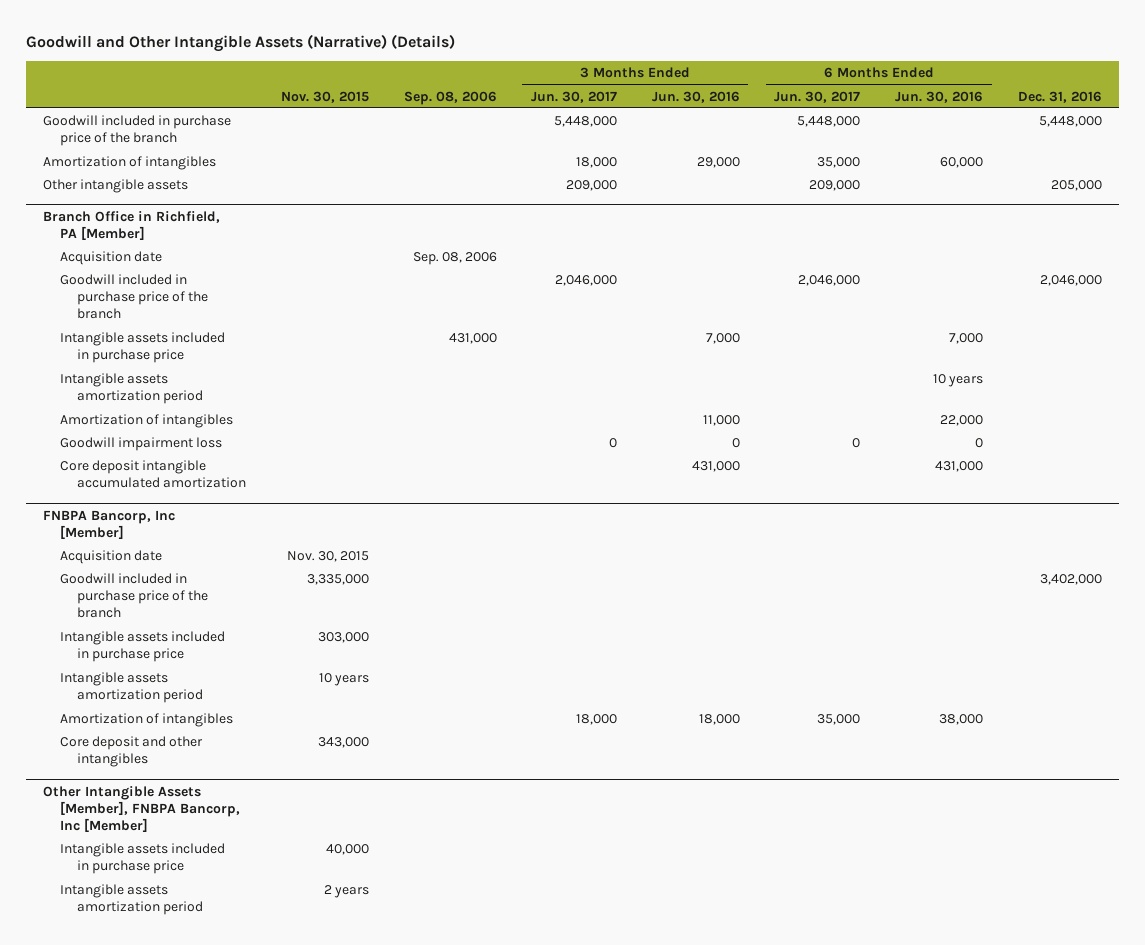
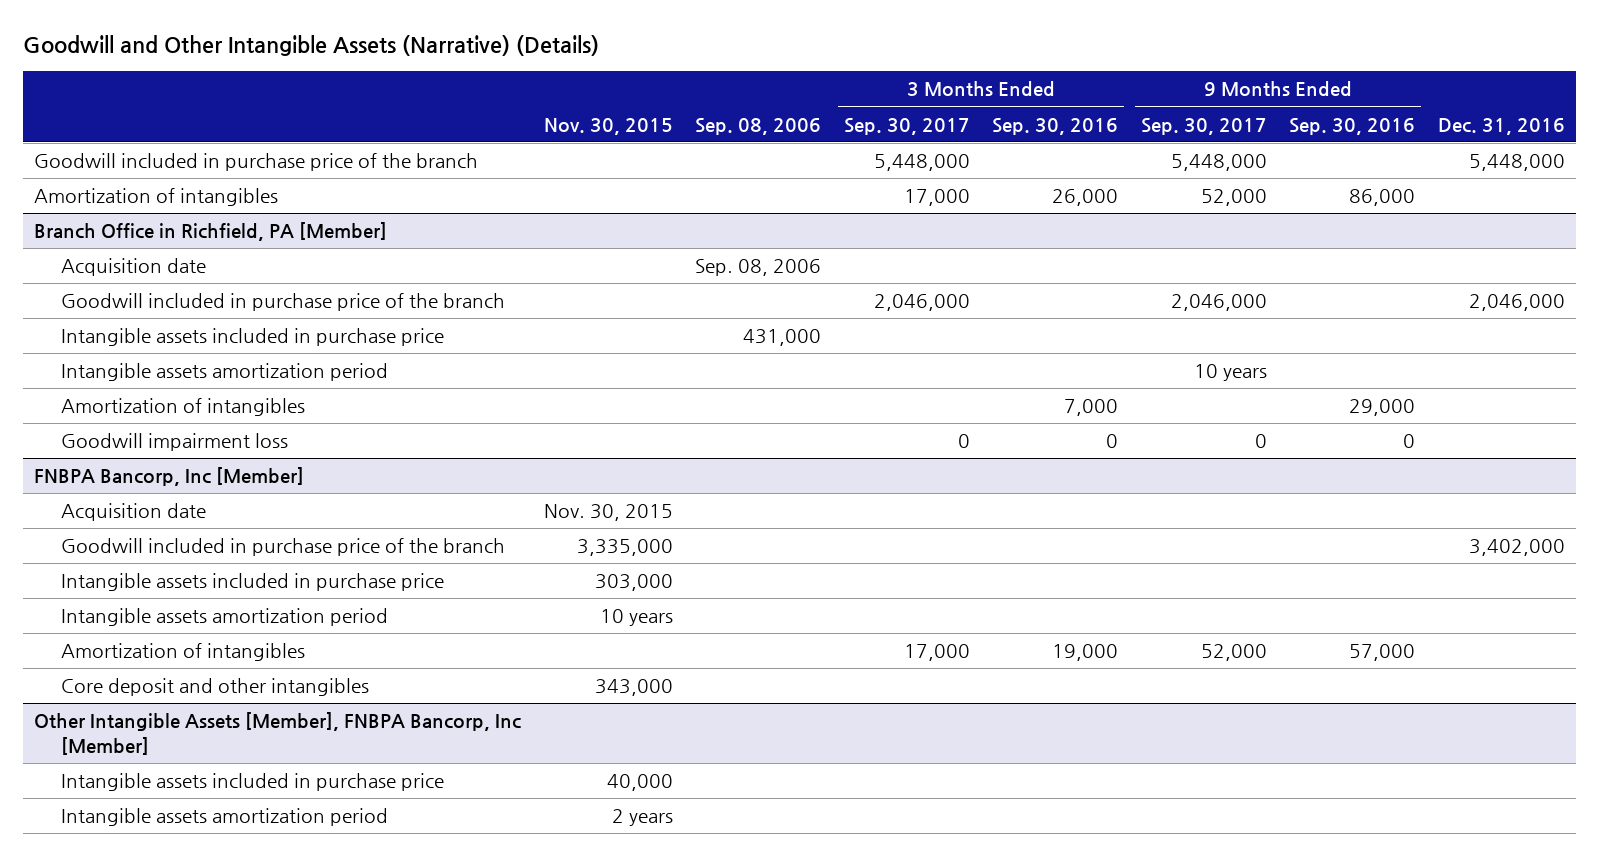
- | Nov. 30, 2015 | Sep. 08, 2006 | 3 Months Ended Jun. 30, 2017 | 3 Months Ended Jun. 30, 2016 | 6 Months Ended Jun. 30, 2017 | 6 Months Ended Jun. 30, 2016 | Dec. 31, 2016
+ | Nov. 30, 2015 | Sep. 08, 2006 | 3 Months Ended Sep. 30, 2017 | 3 Months Ended Sep. 30, 2016 | 9 Months Ended Sep. 30, 2017 | 9 Months Ended Sep. 30, 2016 | Dec. 31, 2016
- Other intangible assets | | | 209,000 | | 209,000 | | 205,000
@ Branch Office in Richfield, PA [Member]
- Core deposit intangible accumulated amortization | | | | 431,000 | | 431,000 |

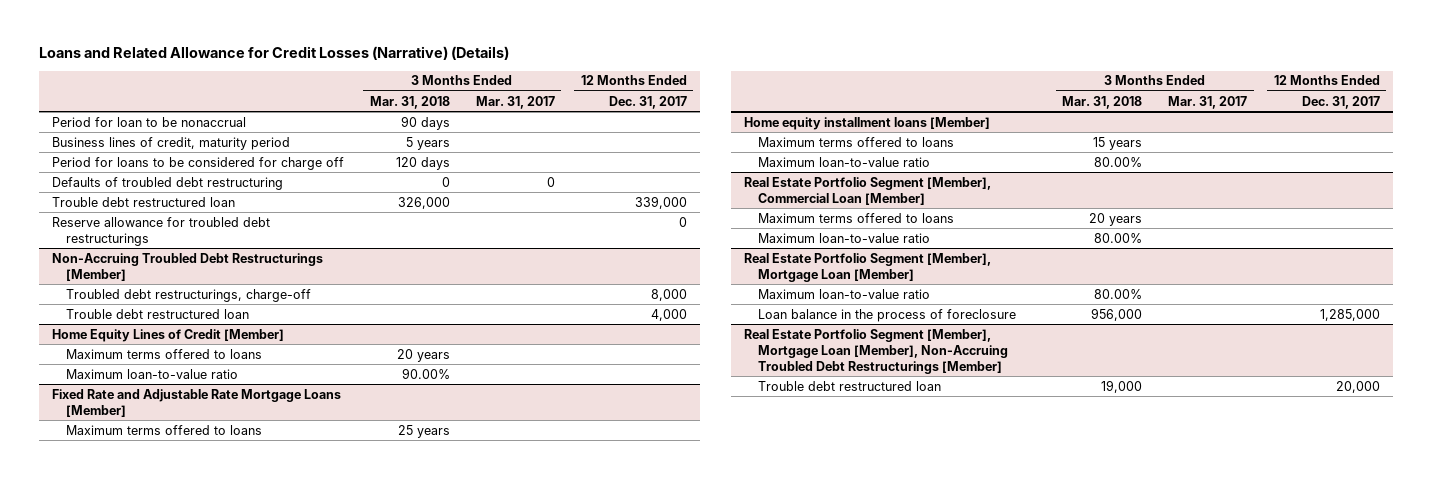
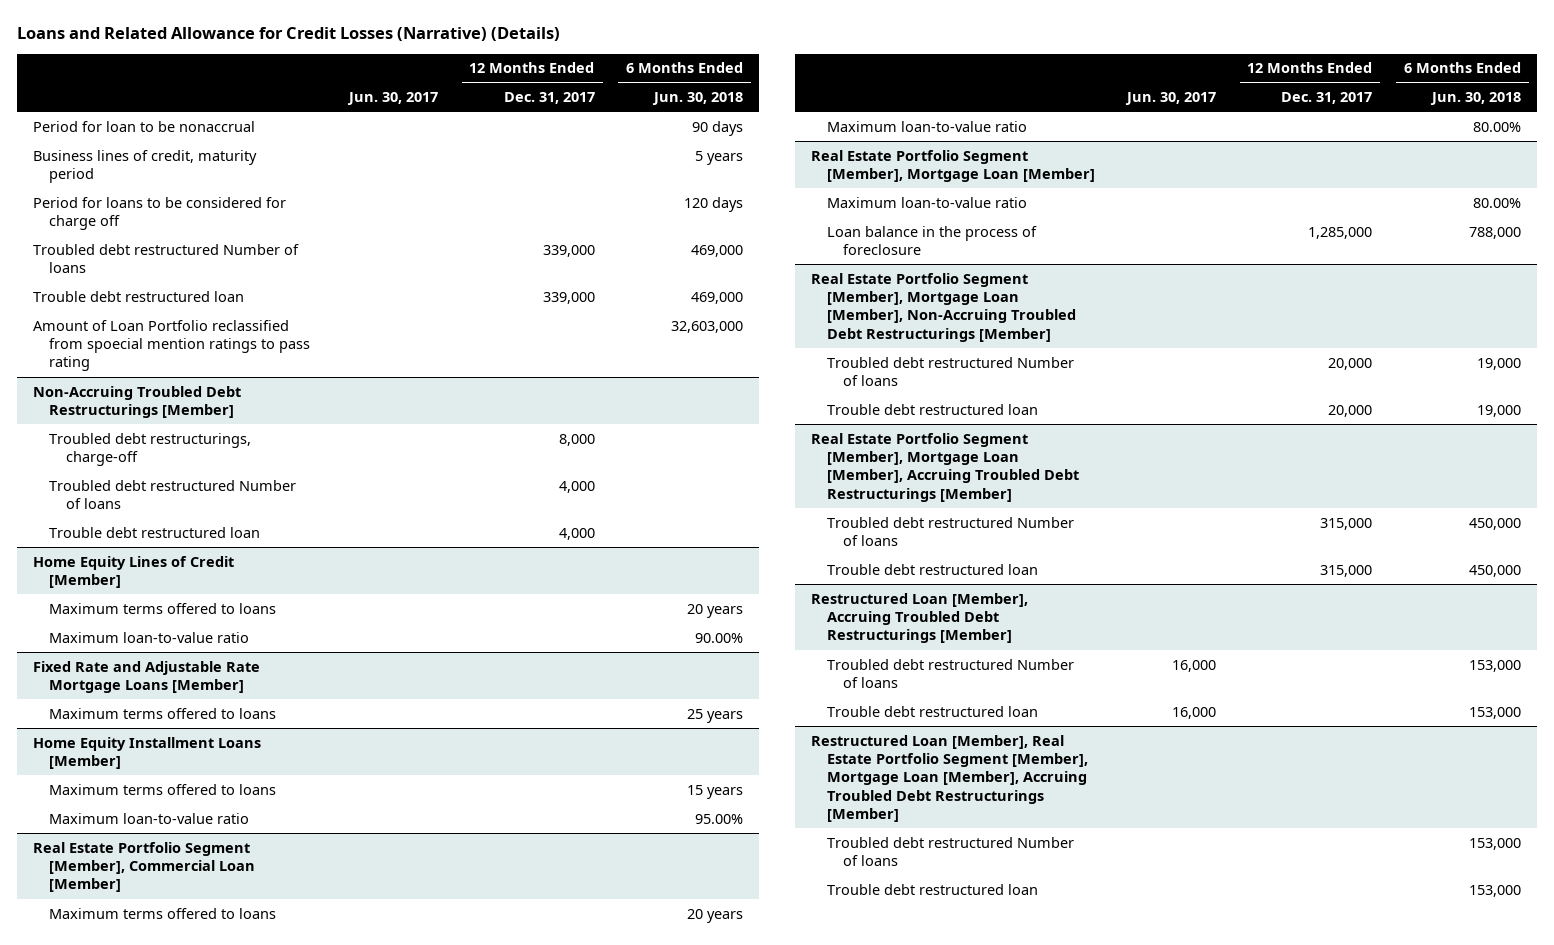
- | 3 Months Ended Mar. 31, 2018 | 3 Months Ended Mar. 31, 2017 | 12 Months Ended Dec. 31, 2017
+ | Jun. 30, 2017 | 12 Months Ended Dec. 31, 2017 | 6 Months Ended Jun. 30, 2018
- Defaults of troubled debt restructuring | 0 | 0 |
+ Troubled debt restructured Number of loans | | 339,000 | 469,000
- Reserve allowance for troubled debt restructurings | | | 0
+ Amount of Loan Portfolio reclassified from spoecial mention ratings to pass rating | | | 32,603,000
@ Non-Accruing Troubled Debt Restructurings [Member]
+ Troubled debt restructured Number of loans | | 4,000 |
- Home equity installment loans [Member]
+ Home Equity Installment Loans [Member]
@ Real Estate Portfolio Segment [Member], Mortgage Loan [Member], Non-Accruing Troubled Debt Restructurings [Member]
+ Troubled debt restructured Number of loans | | 20,000 | 19,000
+ Real Estate Portfolio Segment [Member], Mortgage Loan [Member], Accruing Troubled Debt Restructurings [Member]
+ Troubled debt restructured Number of loans | | 315,000 | 450,000
+ Trouble debt restructured loan | | 315,000 | 450,000
+ Restructured Loan [Member], Accruing Troubled Debt Restructurings [Member]
+ Troubled debt restructured Number of loans | 16,000 | | 153,000
+ Trouble debt restructured loan | 16,000 | | 153,000
+ Restructured Loan [Member], Real Estate Portfolio Segment [Member], Mortgage Loan [Member], Accruing Troubled Debt Restructurings [Member]
+ Troubled debt restructured Number of loans | | | 153,000
+ Trouble debt restructured loan | | | 153,000

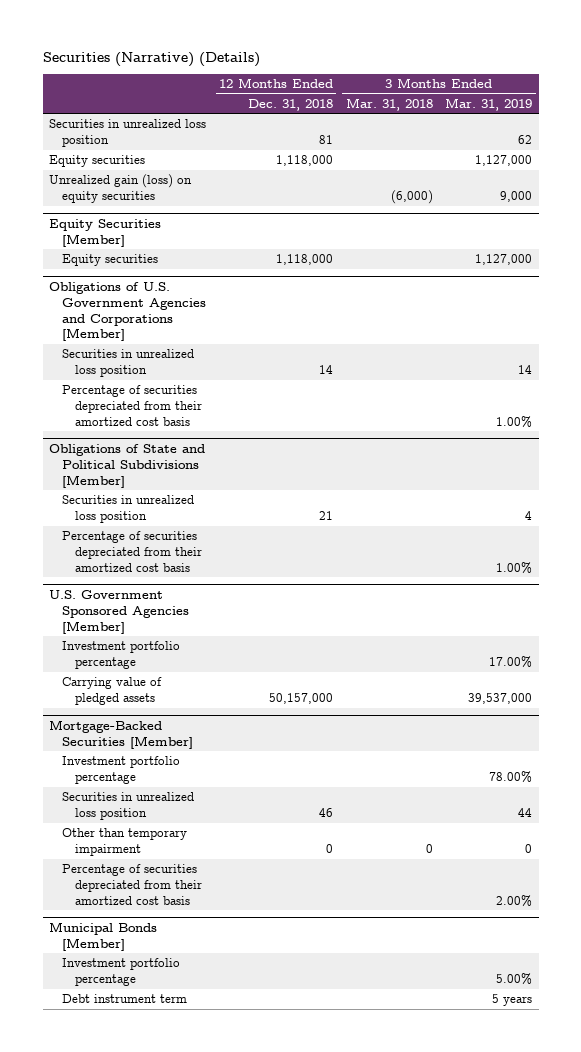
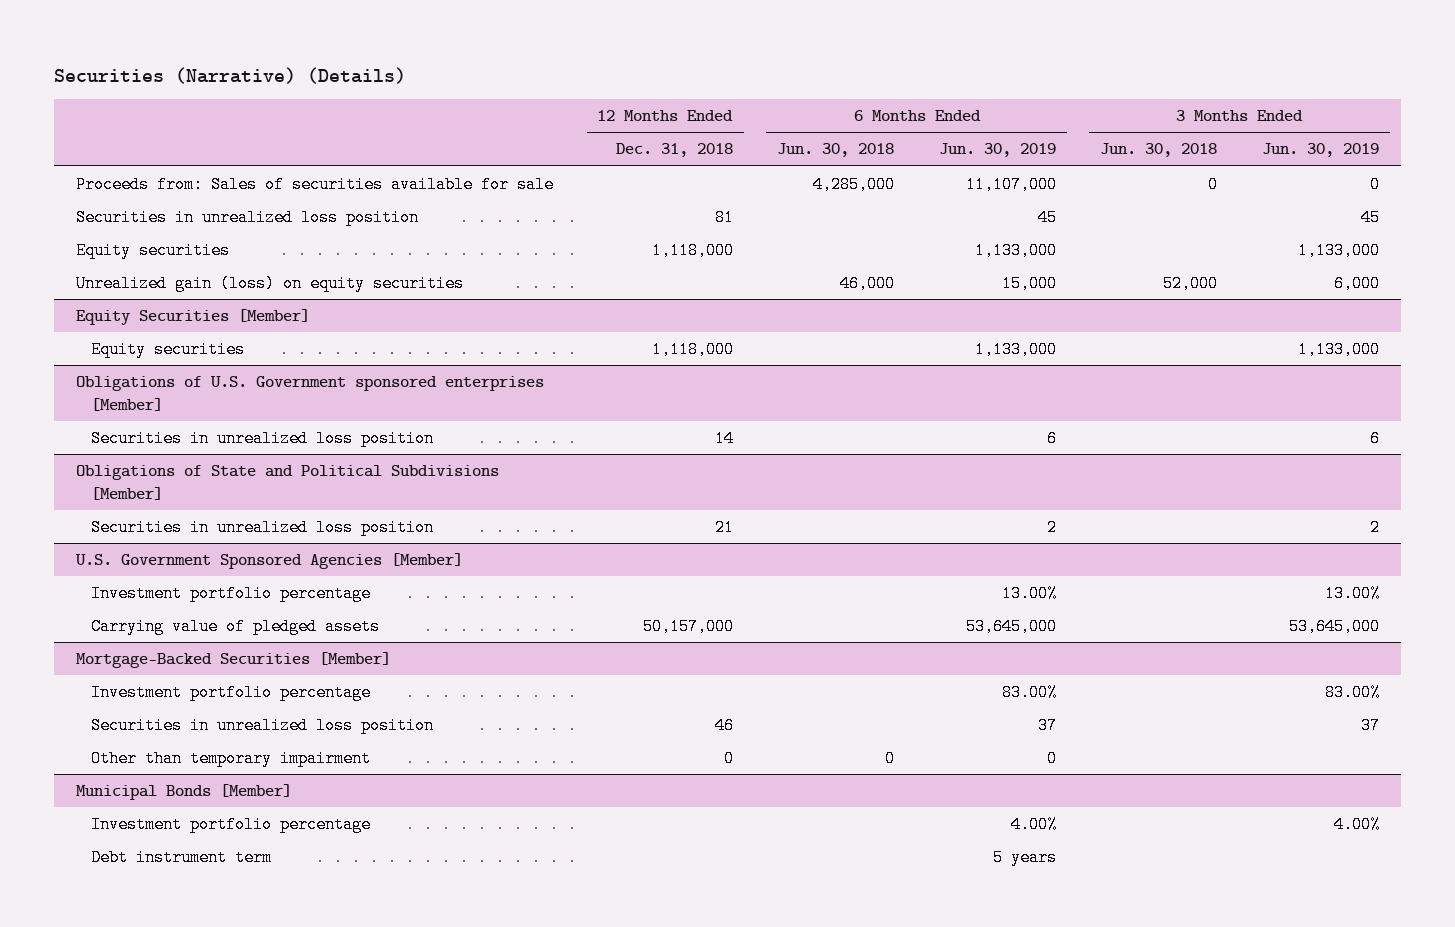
- | 12 Months Ended Dec. 31, 2018 | 3 Months Ended Mar. 31, 2018 | 3 Months Ended Mar. 31, 2019
+ | 12 Months Ended Dec. 31, 2018 | 6 Months Ended Jun. 30, 2018 | 6 Months Ended Jun. 30, 2019 | 3 Months Ended Jun. 30, 2018 | 3 Months Ended Jun. 30, 2019
+ Proceeds from: Sales of securities available for sale | | 4,285,000 | 11,107,000 | 0 | 0
- Obligations of U.S. Government Agencies and Corporations [Member]
+ Obligations of U.S. Government sponsored enterprises [Member]
- Percentage of securities depreciated from their amortized cost basis | | | 1.00%
@ Obligations of State and Political Subdivisions [Member]
- Percentage of securities depreciated from their amortized cost basis | | | 1.00%
@ Mortgage-Backed Securities [Member]
- Percentage of securities depreciated from their amortized cost basis | | | 2.00%

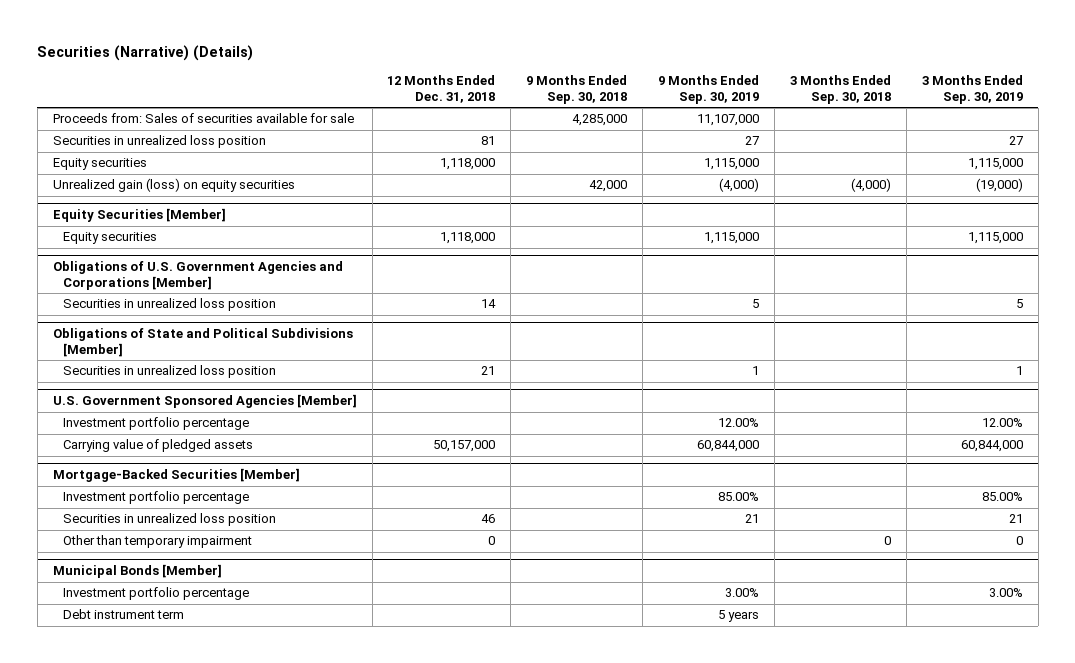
- | 12 Months Ended Dec. 31, 2018 | 6 Months Ended Jun. 30, 2018 | 6 Months Ended Jun. 30, 2019 | 3 Months Ended Jun. 30, 2018 | 3 Months Ended Jun. 30, 2019
+ | 12 Months Ended Dec. 31, 2018 | 9 Months Ended Sep. 30, 2018 | 9 Months Ended Sep. 30, 2019 | 3 Months Ended Sep. 30, 2018 | 3 Months Ended Sep. 30, 2019
- Obligations of U.S. Government sponsored enterprises [Member]
+ Obligations of U.S. Government Agencies and Corporations [Member]

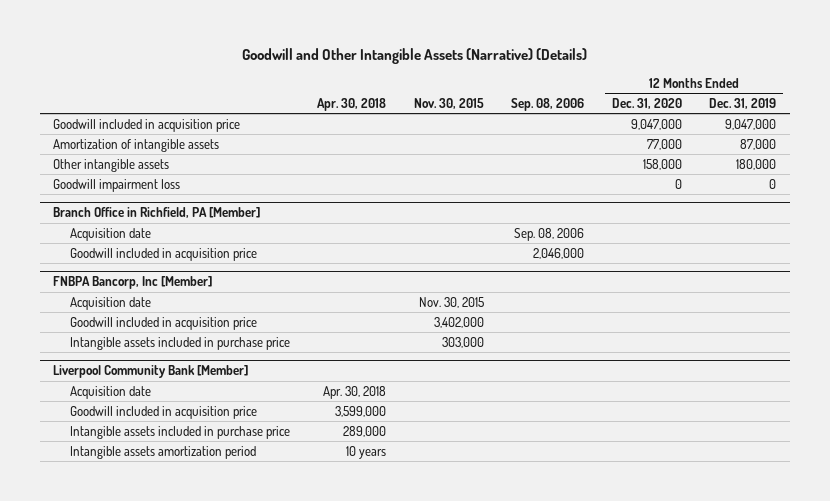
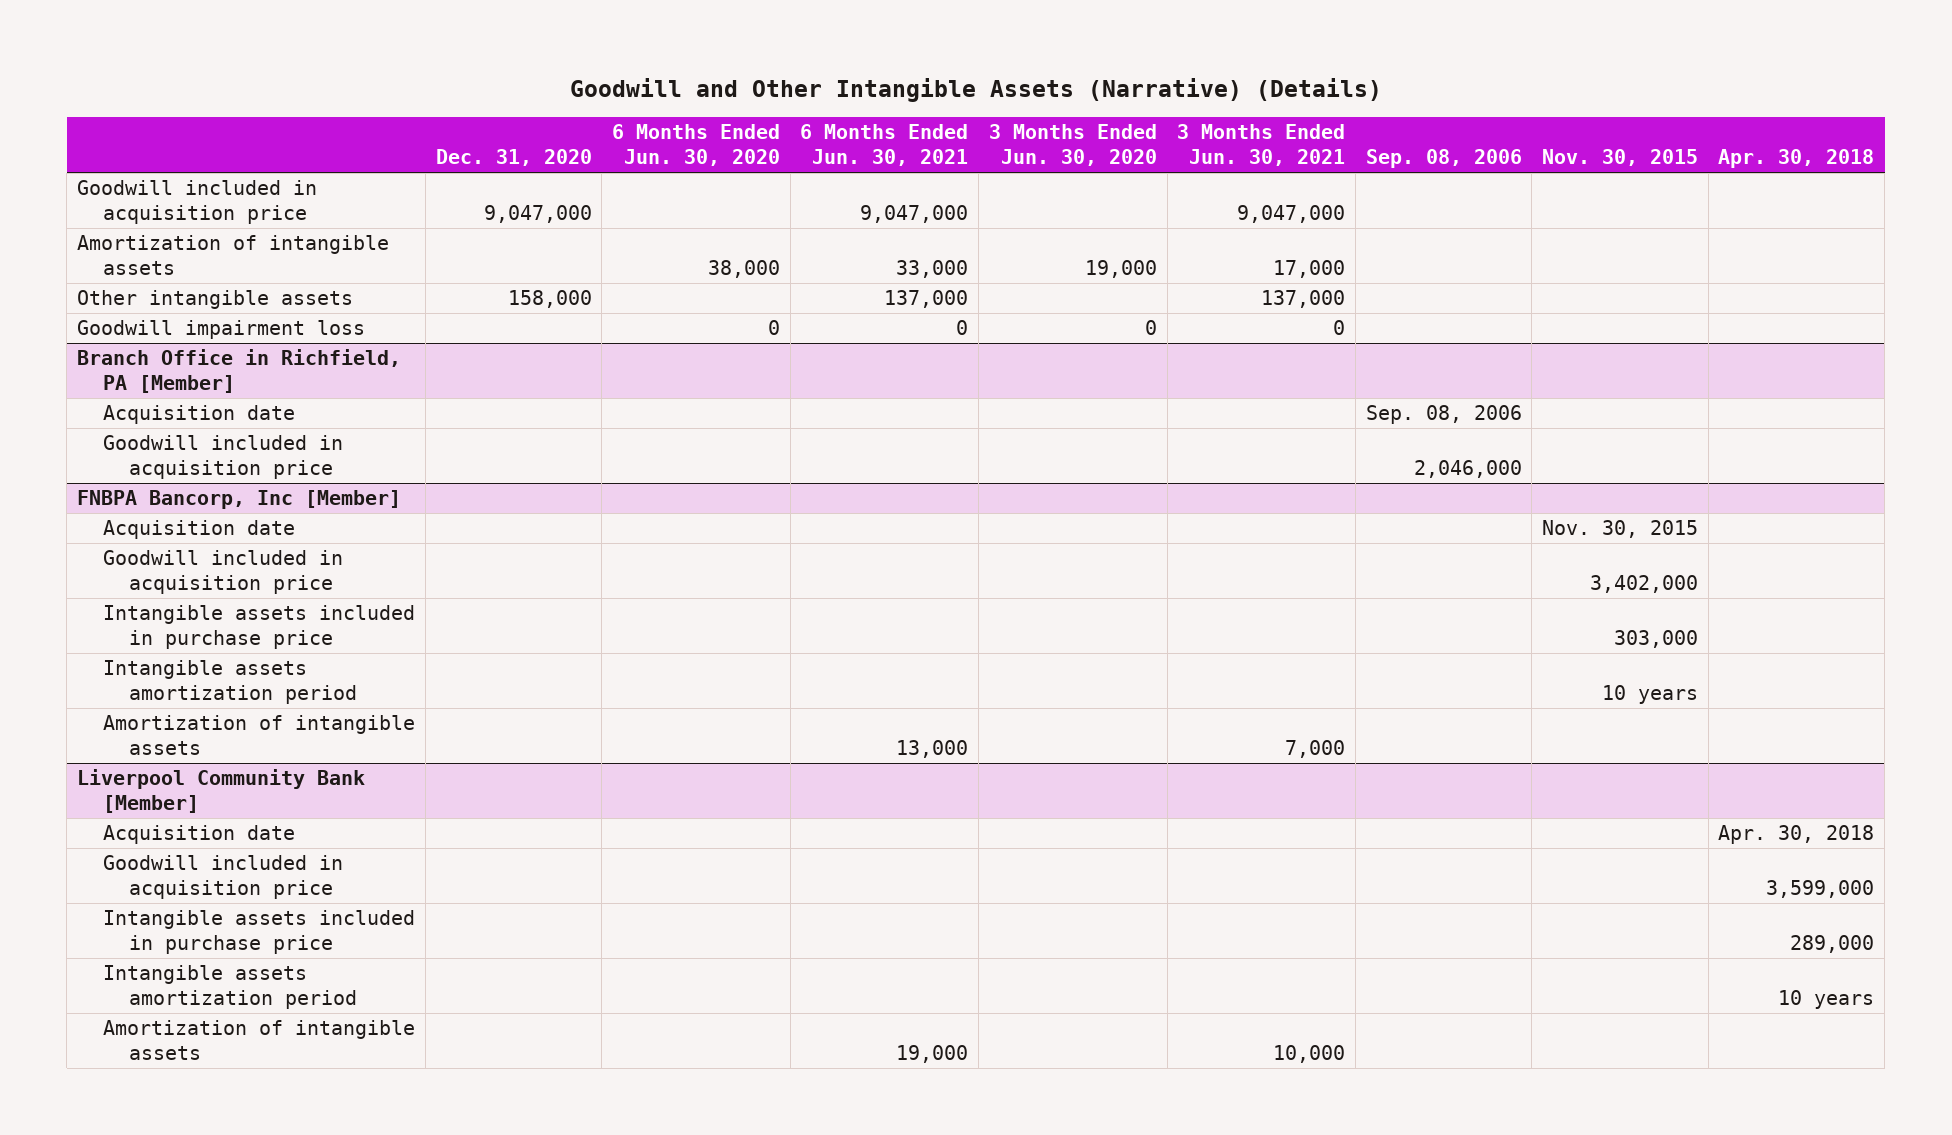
- | Apr. 30, 2018 | Nov. 30, 2015 | Sep. 08, 2006 | 12 Months Ended Dec. 31, 2020 | 12 Months Ended Dec. 31, 2019
+ | Dec. 31, 2020 | 6 Months Ended Jun. 30, 2020 | 6 Months Ended Jun. 30, 2021 | 3 Months Ended Jun. 30, 2020 | 3 Months Ended Jun. 30, 2021 | Sep. 08, 2006 | Nov. 30, 2015 | Apr. 30, 2018
@ FNBPA Bancorp, Inc [Member]
+ Intangible assets amortization period | | | | | | | 10 years |
+ Amortization of intangible assets | | | 13,000 | | 7,000 | | |
@ Liverpool Community Bank [Member]
+ Amortization of intangible assets | | | 19,000 | | 10,000 | | |

